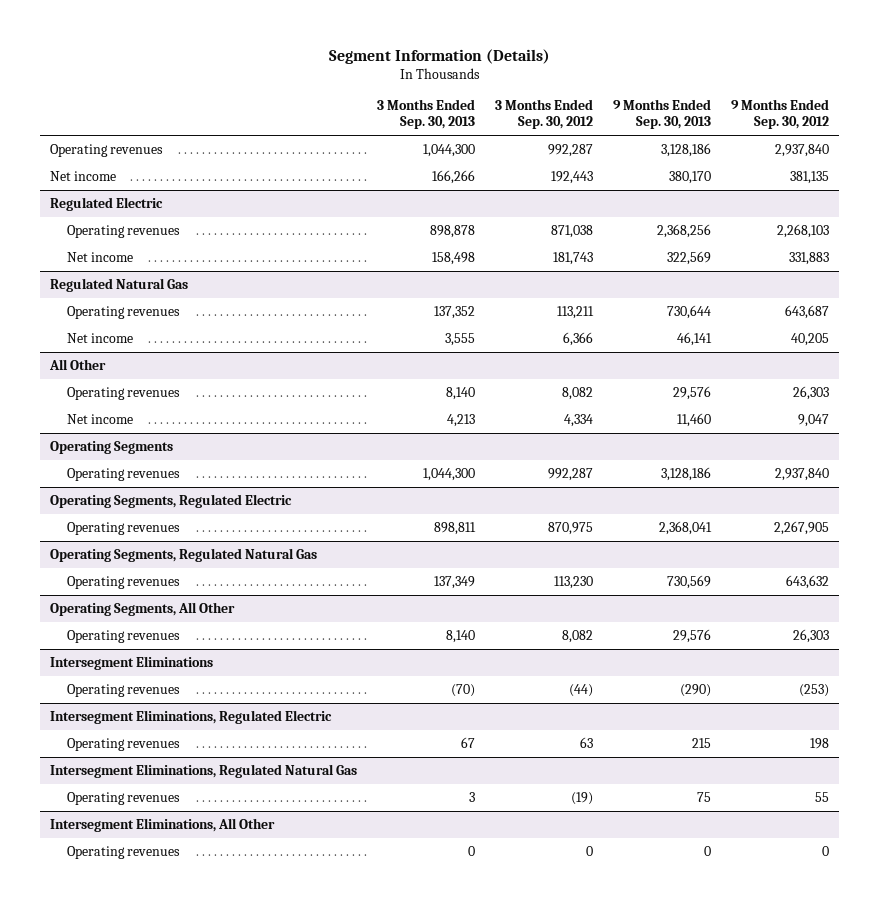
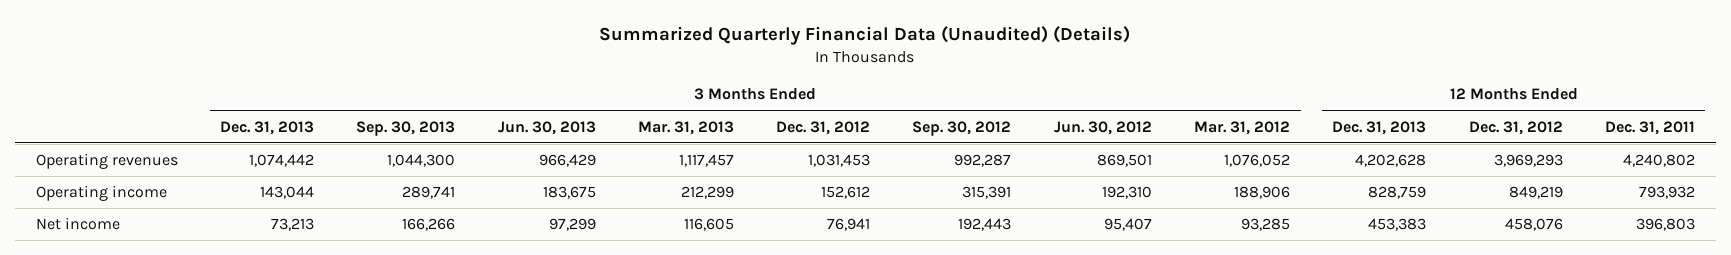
- Segment Information (Details)
+ Summarized Quarterly Financial Data (Unaudited) (Details)
- | 3 Months Ended Sep. 30, 2013 | 3 Months Ended Sep. 30, 2012 | 9 Months Ended Sep. 30, 2013 | 9 Months Ended Sep. 30, 2012
+ | 3 Months Ended Dec. 31, 2013 | 3 Months Ended Sep. 30, 2013 | 3 Months Ended Jun. 30, 2013 | 3 Months Ended Mar. 31, 2013 | 3 Months Ended Dec. 31, 2012 | 3 Months Ended Sep. 30, 2012 | 3 Months Ended Jun. 30, 2012 | 3 Months Ended Mar. 31, 2012 | 12 Months Ended Dec. 31, 2013 | 12 Months Ended Dec. 31, 2012 | 12 Months Ended Dec. 31, 2011
+ Operating income | 143,044 | 289,741 | 183,675 | 212,299 | 152,612 | 315,391 | 192,310 | 188,906 | 828,759 | 849,219 | 793,932
- Regulated Electric
- Operating revenues | 898,878 | 871,038 | 2,368,256 | 2,268,103
- Net income | 158,498 | 181,743 | 322,569 | 331,883
- Regulated Natural Gas
- Operating revenues | 137,352 | 113,211 | 730,644 | 643,687
- Net income | 3,555 | 6,366 | 46,141 | 40,205
- All Other
- Operating revenues | 8,140 | 8,082 | 29,576 | 26,303
- Net income | 4,213 | 4,334 | 11,460 | 9,047
- Operating Segments
- Operating revenues | 1,044,300 | 992,287 | 3,128,186 | 2,937,840
- Operating Segments, Regulated Electric
- Operating revenues | 898,811 | 870,975 | 2,368,041 | 2,267,905
- Operating Segments, Regulated Natural Gas
- Operating revenues | 137,349 | 113,230 | 730,569 | 643,632
- Operating Segments, All Other
- Operating revenues | 8,140 | 8,082 | 29,576 | 26,303
- Intersegment Eliminations
- Operating revenues | (70) | (44) | (290) | (253)
- Intersegment Eliminations, Regulated Electric
- Operating revenues | 67 | 63 | 215 | 198
- Intersegment Eliminations, Regulated Natural Gas
- Operating revenues | 3 | (19) | 75 | 55
- Intersegment Eliminations, All Other
- Operating revenues | 0 | 0 | 0 | 0

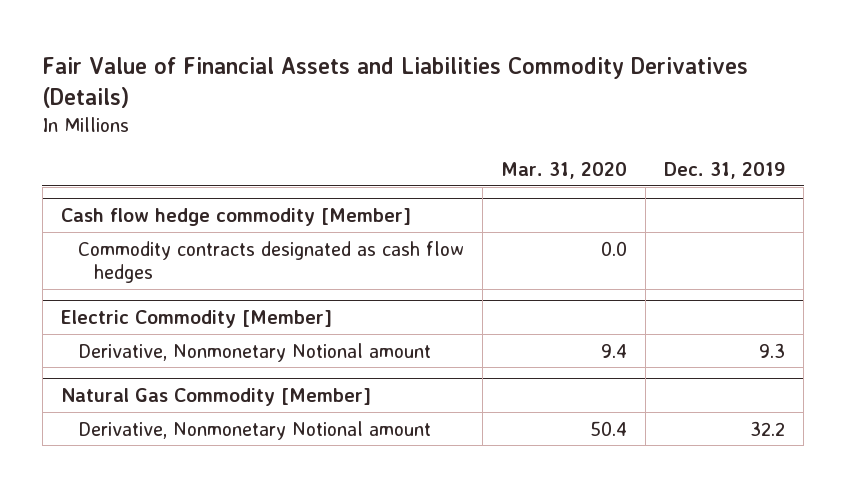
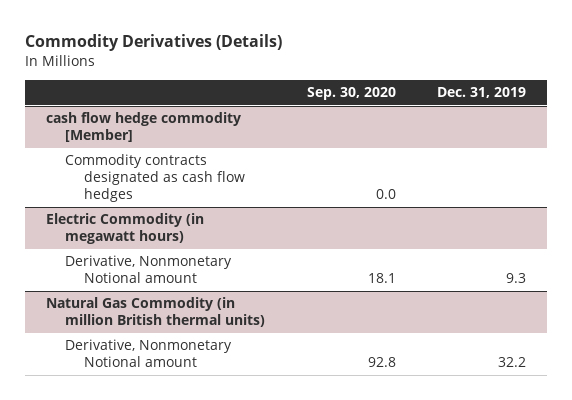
- Fair Value of Financial Assets and Liabilities Commodity Derivatives (Details)
+ Commodity Derivatives (Details)
- | Mar. 31, 2020 | Dec. 31, 2019
+ | Sep. 30, 2020 | Dec. 31, 2019
- Cash flow hedge commodity [Member]
+ cash flow hedge commodity [Member]
- Electric Commodity [Member]
+ Electric Commodity (in megawatt hours)
- Natural Gas Commodity [Member]
+ Natural Gas Commodity (in million British thermal units)

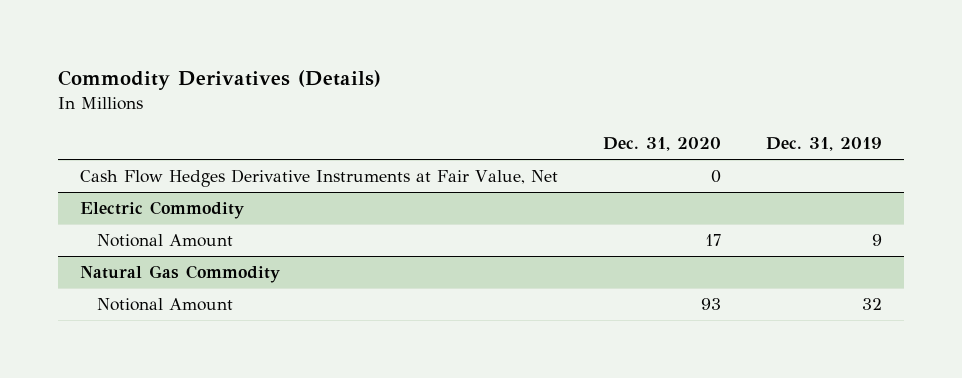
- | Sep. 30, 2020 | Dec. 31, 2019
+ | Dec. 31, 2020 | Dec. 31, 2019
- cash flow hedge commodity [Member]
- Commodity contracts designated as cash flow hedges | 0.0 |
- Electric Commodity (in megawatt hours)
- Derivative, Nonmonetary Notional amount | 18.1 | 9.3
- Natural Gas Commodity (in million British thermal units)
- Derivative, Nonmonetary Notional amount | 92.8 | 32.2
+ Cash Flow Hedges Derivative Instruments at Fair Value, Net | 0 |
+ Electric Commodity
+ Notional Amount | 17 | 9
+ Natural Gas Commodity
+ Notional Amount | 93 | 32

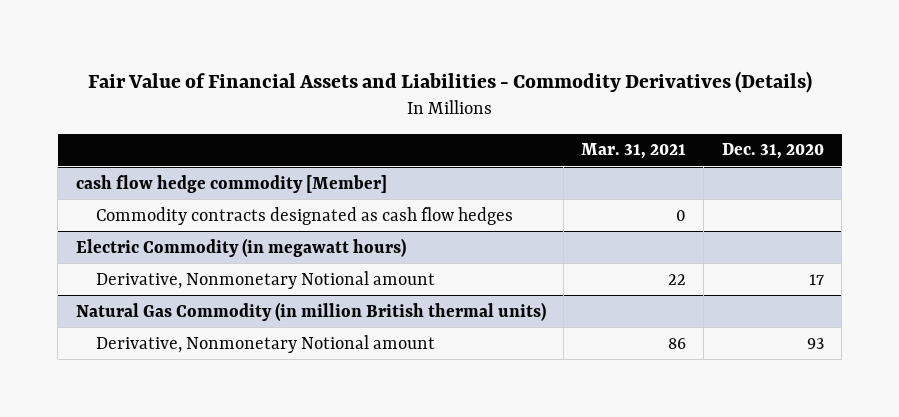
- Commodity Derivatives (Details)
+ Fair Value of Financial Assets and Liabilities - Commodity Derivatives (Details)
- | Dec. 31, 2020 | Dec. 31, 2019
+ | Mar. 31, 2021 | Dec. 31, 2020
- Cash Flow Hedges Derivative Instruments at Fair Value, Net | 0 |
- Electric Commodity
- Notional Amount | 17 | 9
- Natural Gas Commodity
- Notional Amount | 93 | 32
+ cash flow hedge commodity [Member]
+ Commodity contracts designated as cash flow hedges | 0 |
+ Electric Commodity (in megawatt hours)
+ Derivative, Nonmonetary Notional amount | 22 | 17
+ Natural Gas Commodity (in million British thermal units)
+ Derivative, Nonmonetary Notional amount | 86 | 93

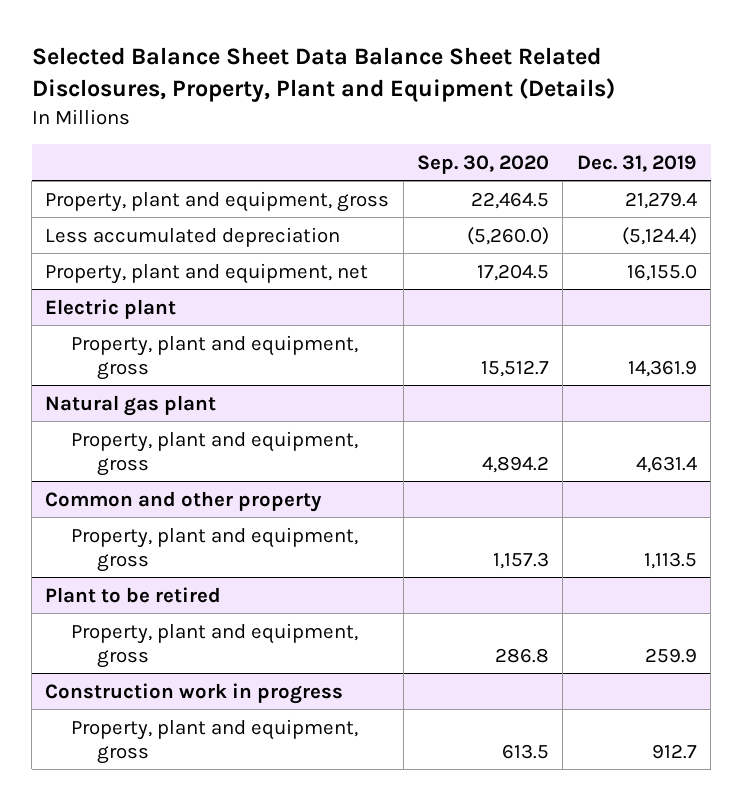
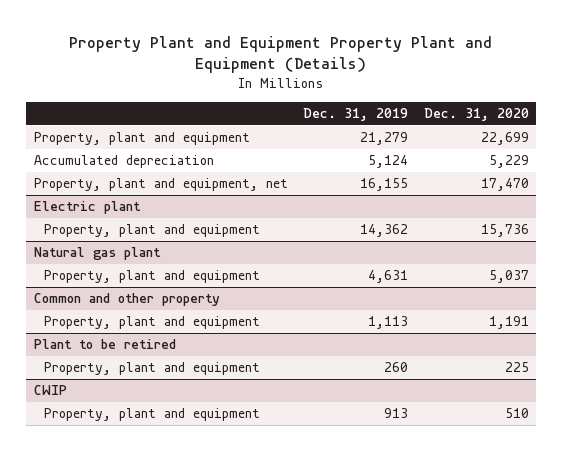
- Selected Balance Sheet Data Balance Sheet Related Disclosures, Property, Plant and Equipment (Details)
+ Property Plant and Equipment Property Plant and Equipment (Details)
- | Sep. 30, 2020 | Dec. 31, 2019
+ | Dec. 31, 2019 | Dec. 31, 2020
- Property, plant and equipment, gross | 22,464.5 | 21,279.4
- Less accumulated depreciation | (5,260.0) | (5,124.4)
- Property, plant and equipment, net | 17,204.5 | 16,155.0
+ Property, plant and equipment | 21,279 | 22,699
+ Accumulated depreciation | 5,124 | 5,229
+ Property, plant and equipment, net | 16,155 | 17,470
@ Electric plant
- Property, plant and equipment, gross | 15,512.7 | 14,361.9
+ Property, plant and equipment | 14,362 | 15,736
@ Natural gas plant
- Property, plant and equipment, gross | 4,894.2 | 4,631.4
+ Property, plant and equipment | 4,631 | 5,037
@ Common and other property
- Property, plant and equipment, gross | 1,157.3 | 1,113.5
+ Property, plant and equipment | 1,113 | 1,191
@ Plant to be retired
- Property, plant and equipment, gross | 286.8 | 259.9
- Construction work in progress
- Property, plant and equipment, gross | 613.5 | 912.7
@ Plant to be retired
+ Property, plant and equipment | 260 | 225
+ CWIP
+ Property, plant and equipment | 913 | 510

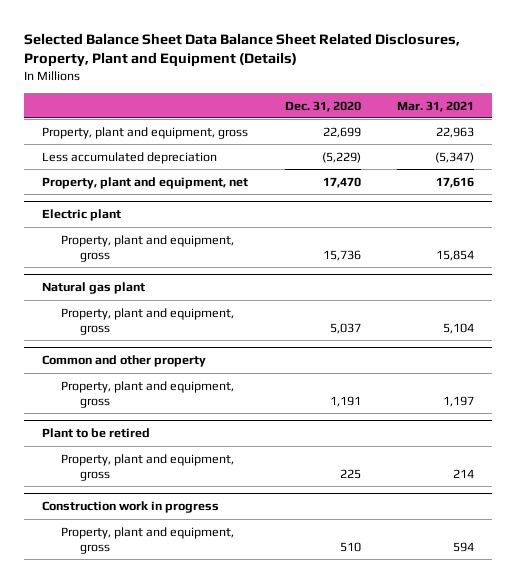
- Property Plant and Equipment Property Plant and Equipment (Details)
+ Selected Balance Sheet Data Balance Sheet Related Disclosures, Property, Plant and Equipment (Details)
- | Dec. 31, 2019 | Dec. 31, 2020
+ | Dec. 31, 2020 | Mar. 31, 2021
- Property, plant and equipment | 21,279 | 22,699
- Accumulated depreciation | 5,124 | 5,229
+ Property, plant and equipment, gross | 22,699 | 22,963
+ Less accumulated depreciation | (5,229) | (5,347)
@ Electric plant
- Property, plant and equipment | 14,362 | 15,736
+ Property, plant and equipment, gross | 15,736 | 15,854
@ Natural gas plant
- Property, plant and equipment | 4,631 | 5,037
+ Property, plant and equipment, gross | 5,037 | 5,104
@ Common and other property
- Property, plant and equipment | 1,113 | 1,191
+ Property, plant and equipment, gross | 1,191 | 1,197
@ Plant to be retired
- Property, plant and equipment | 260 | 225
- CWIP
- Property, plant and equipment | 913 | 510
@ Plant to be retired
+ Property, plant and equipment, gross | 225 | 214
+ Construction work in progress
+ Property, plant and equipment, gross | 510 | 594

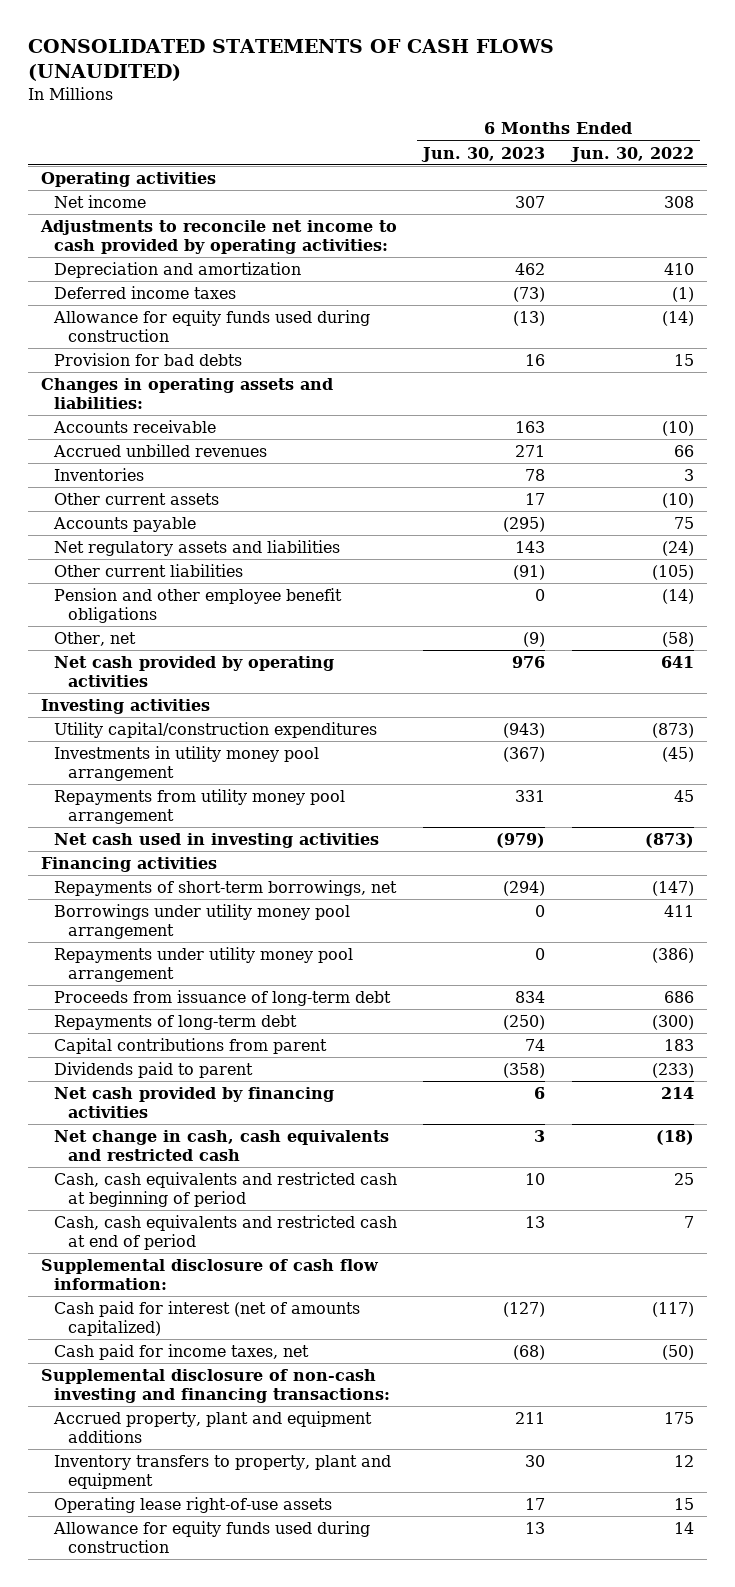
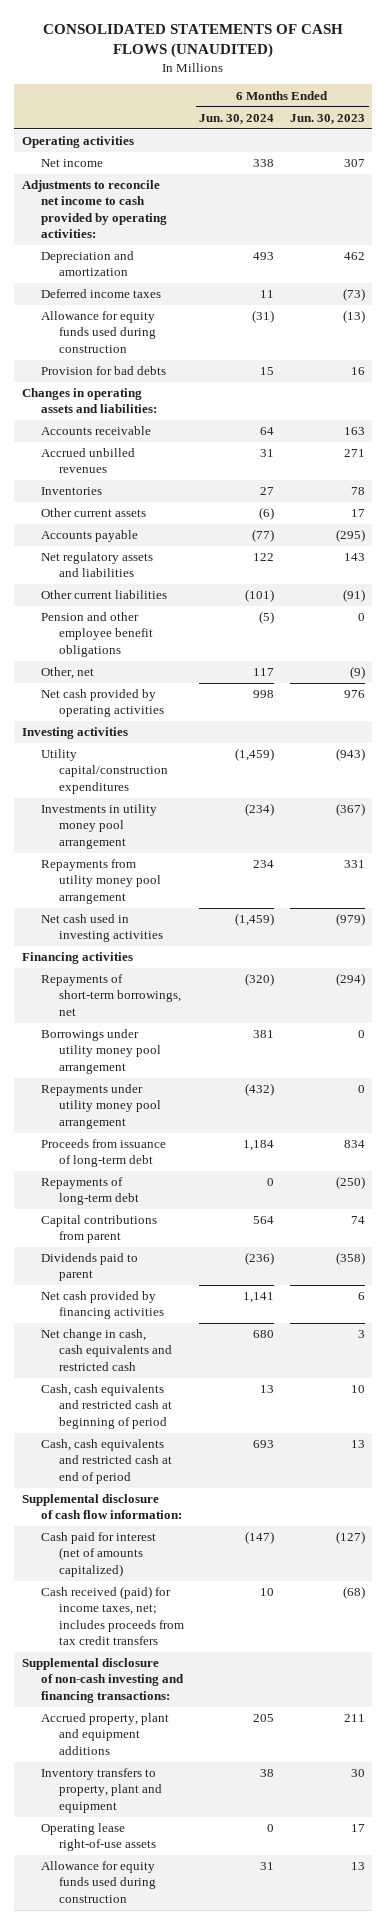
- | 6 Months Ended Jun. 30, 2023 | 6 Months Ended Jun. 30, 2022
+ | 6 Months Ended Jun. 30, 2024 | 6 Months Ended Jun. 30, 2023
- Cash paid for income taxes, net | (68) | (50)
+ Cash received (paid) for income taxes, net; includes proceeds from tax credit transfers | 10 | (68)

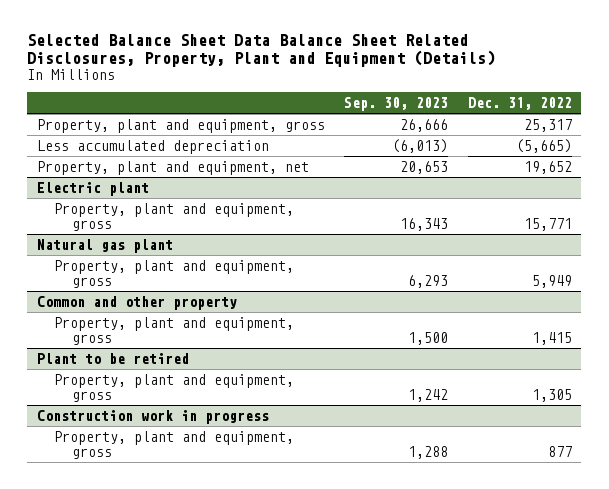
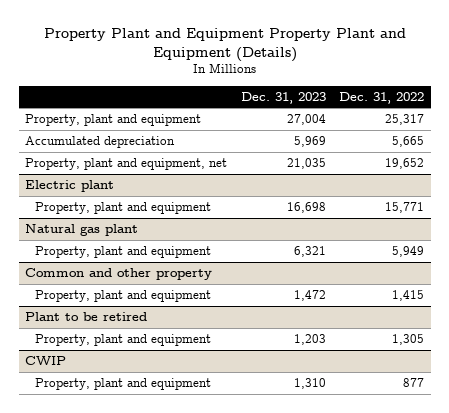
- Selected Balance Sheet Data Balance Sheet Related Disclosures, Property, Plant and Equipment (Details)
+ Property Plant and Equipment Property Plant and Equipment (Details)
- | Sep. 30, 2023 | Dec. 31, 2022
+ | Dec. 31, 2023 | Dec. 31, 2022
- Property, plant and equipment, gross | 26,666 | 25,317
- Less accumulated depreciation | (6,013) | (5,665)
+ Property, plant and equipment | 27,004 | 25,317
+ Accumulated depreciation | 5,969 | 5,665
@ Electric plant
- Property, plant and equipment, gross | 16,343 | 15,771
+ Property, plant and equipment | 16,698 | 15,771
@ Natural gas plant
- Property, plant and equipment, gross | 6,293 | 5,949
+ Property, plant and equipment | 6,321 | 5,949
@ Common and other property
- Property, plant and equipment, gross | 1,500 | 1,415
+ Property, plant and equipment | 1,472 | 1,415
@ Plant to be retired
- Property, plant and equipment, gross | 1,242 | 1,305
- Construction work in progress
- Property, plant and equipment, gross | 1,288 | 877
@ Plant to be retired
+ Property, plant and equipment | 1,203 | 1,305
+ CWIP
+ Property, plant and equipment | 1,310 | 877

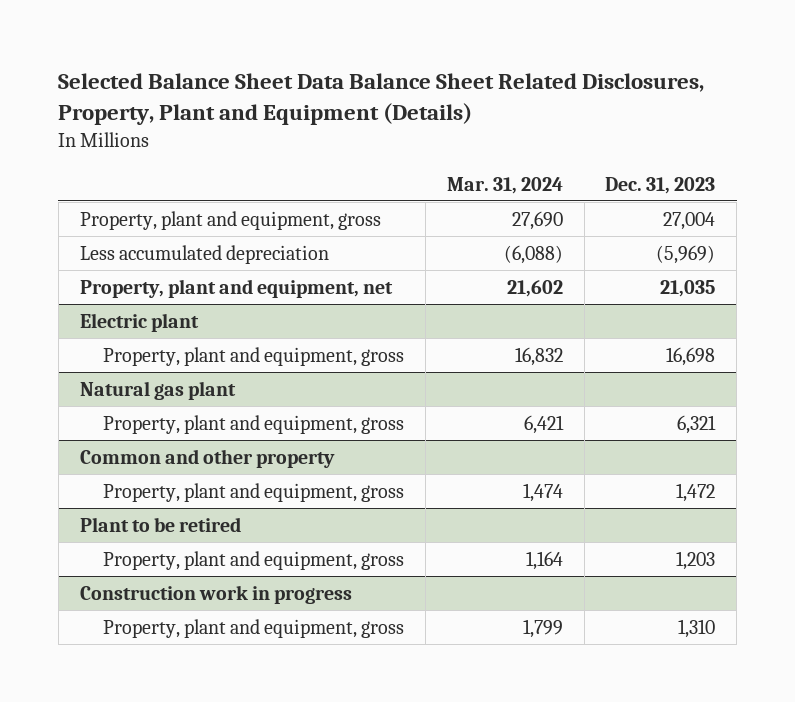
- Property Plant and Equipment Property Plant and Equipment (Details)
+ Selected Balance Sheet Data Balance Sheet Related Disclosures, Property, Plant and Equipment (Details)
- | Dec. 31, 2023 | Dec. 31, 2022
+ | Mar. 31, 2024 | Dec. 31, 2023
- Property, plant and equipment | 27,004 | 25,317
- Accumulated depreciation | 5,969 | 5,665
+ Property, plant and equipment, gross | 27,690 | 27,004
+ Less accumulated depreciation | (6,088) | (5,969)
@ Electric plant
- Property, plant and equipment | 16,698 | 15,771
+ Property, plant and equipment, gross | 16,832 | 16,698
@ Natural gas plant
- Property, plant and equipment | 6,321 | 5,949
+ Property, plant and equipment, gross | 6,421 | 6,321
@ Common and other property
- Property, plant and equipment | 1,472 | 1,415
+ Property, plant and equipment, gross | 1,474 | 1,472
@ Plant to be retired
- Property, plant and equipment | 1,203 | 1,305
- CWIP
- Property, plant and equipment | 1,310 | 877
@ Plant to be retired
+ Property, plant and equipment, gross | 1,164 | 1,203
+ Construction work in progress
+ Property, plant and equipment, gross | 1,799 | 1,310

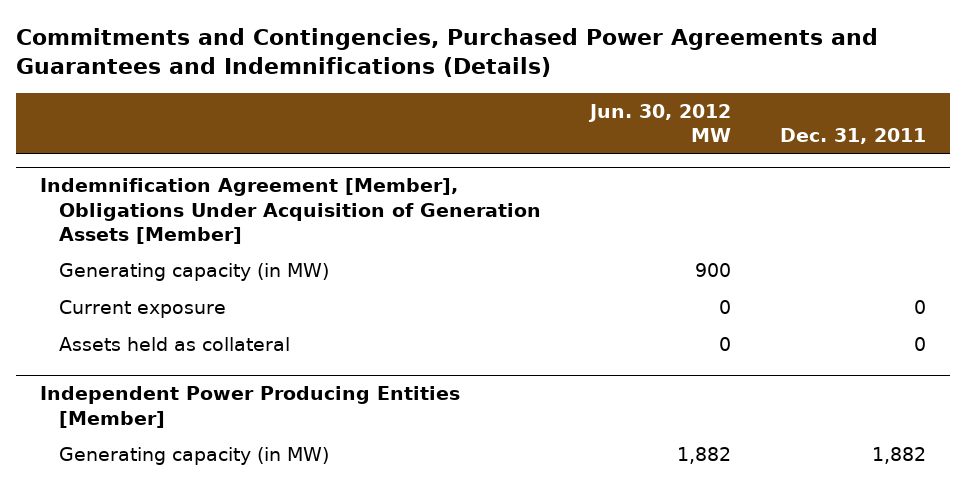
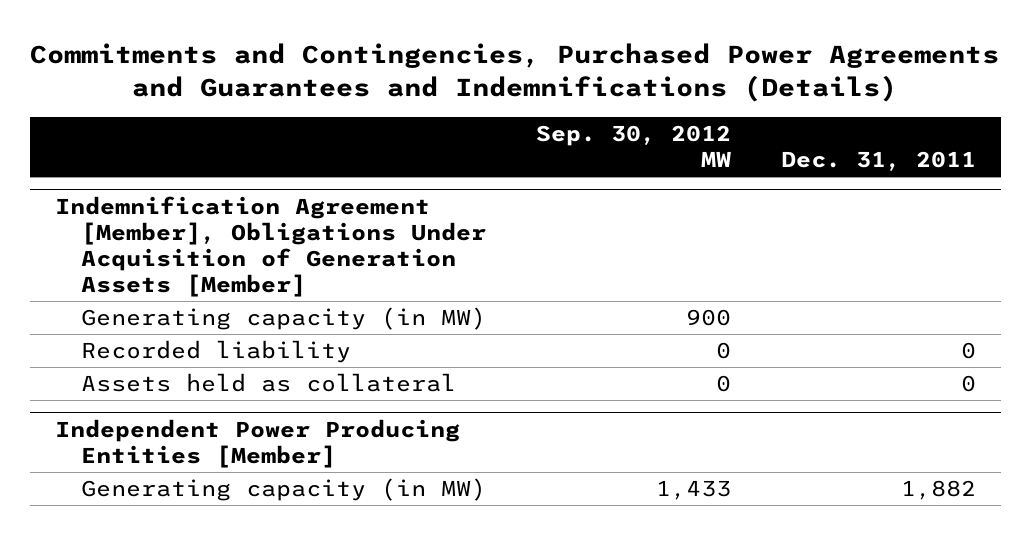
- | Jun. 30, 2012 MW | Dec. 31, 2011
+ | Sep. 30, 2012 MW | Dec. 31, 2011
@ Indemnification Agreement [Member], Obligations Under Acquisition of Generation Assets [Member]
- Current exposure | 0 | 0
+ Recorded liability | 0 | 0

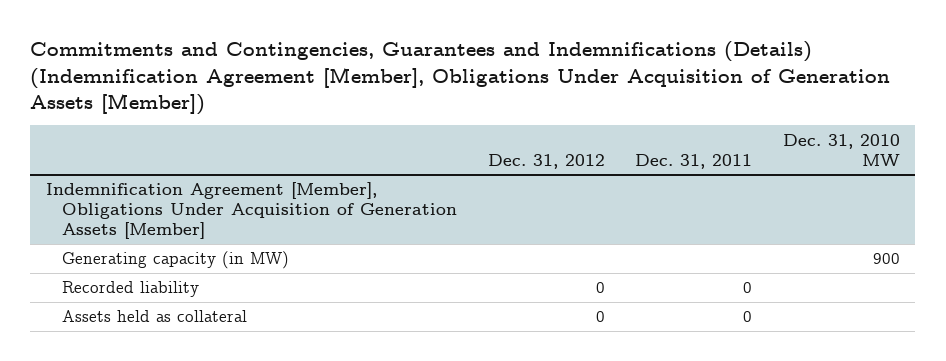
- Commitments and Contingencies, Purchased Power Agreements and Guarantees and Indemnifications (Details)
+ Commitments and Contingencies, Guarantees and Indemnifications (Details) (Indemnification Agreement [Member], Obligations Under Acquisition of Generation Assets [Member])
- | Sep. 30, 2012 MW | Dec. 31, 2011
+ | Dec. 31, 2012 | Dec. 31, 2011 | Dec. 31, 2010 MW
- Independent Power Producing Entities [Member]
- Generating capacity (in MW) | 1,433 | 1,882

